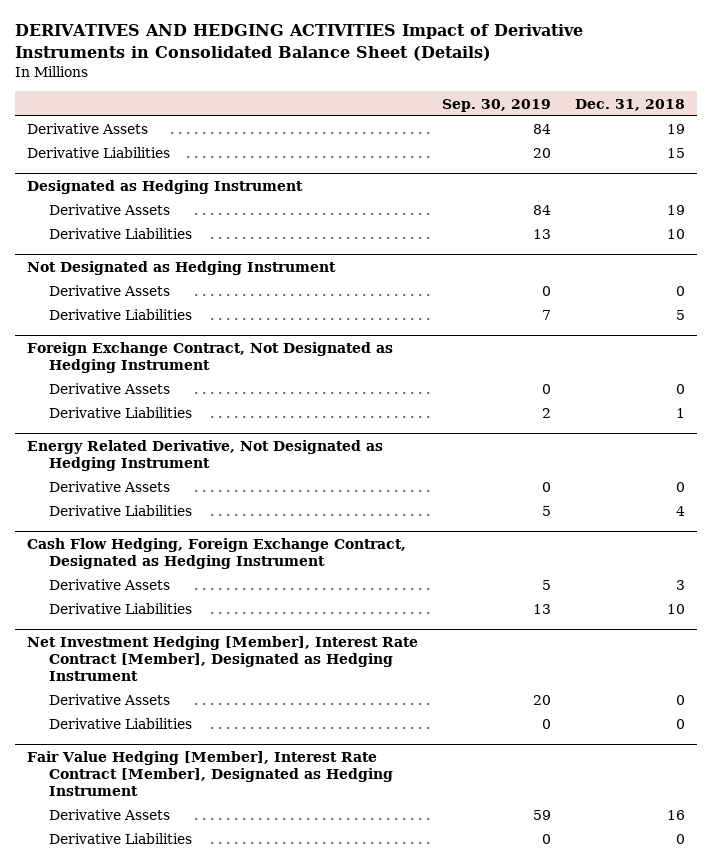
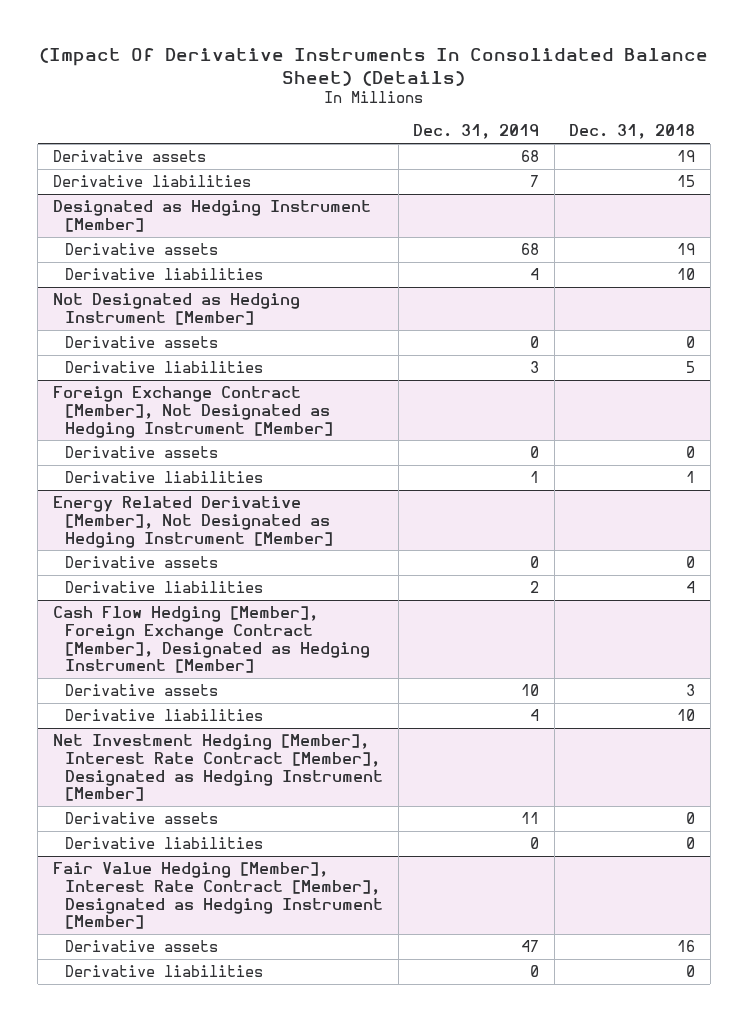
- DERIVATIVES AND HEDGING ACTIVITIES Impact of Derivative Instruments in Consolidated Balance Sheet (Details)
+ (Impact Of Derivative Instruments In Consolidated Balance Sheet) (Details)
- | Sep. 30, 2019 | Dec. 31, 2018
+ | Dec. 31, 2019 | Dec. 31, 2018
- Derivative Assets | 84 | 19
- Derivative Liabilities | 20 | 15
- Designated as Hedging Instrument
- Derivative Assets | 84 | 19
- Derivative Liabilities | 13 | 10
- Not Designated as Hedging Instrument
- Derivative Assets | 0 | 0
- Derivative Liabilities | 7 | 5
- Foreign Exchange Contract, Not Designated as Hedging Instrument
- Derivative Assets | 0 | 0
- Derivative Liabilities | 2 | 1
- Energy Related Derivative, Not Designated as Hedging Instrument
- Derivative Assets | 0 | 0
- Derivative Liabilities | 5 | 4
- Cash Flow Hedging, Foreign Exchange Contract, Designated as Hedging Instrument
- Derivative Assets | 5 | 3
- Derivative Liabilities | 13 | 10
- Net Investment Hedging [Member], Interest Rate Contract [Member], Designated as Hedging Instrument
- Derivative Assets | 20 | 0
- Derivative Liabilities | 0 | 0
- Fair Value Hedging [Member], Interest Rate Contract [Member], Designated as Hedging Instrument
- Derivative Assets | 59 | 16
- Derivative Liabilities | 0 | 0
+ Derivative assets | 68 | 19
+ Derivative liabilities | 7 | 15
+ Designated as Hedging Instrument [Member]
+ Derivative assets | 68 | 19
+ Derivative liabilities | 4 | 10
+ Not Designated as Hedging Instrument [Member]
+ Derivative assets | 0 | 0
+ Derivative liabilities | 3 | 5
+ Foreign Exchange Contract [Member], Not Designated as Hedging Instrument [Member]
+ Derivative assets | 0 | 0
+ Derivative liabilities | 1 | 1
+ Energy Related Derivative [Member], Not Designated as Hedging Instrument [Member]
+ Derivative assets | 0 | 0
+ Derivative liabilities | 2 | 4
+ Cash Flow Hedging [Member], Foreign Exchange Contract [Member], Designated as Hedging Instrument [Member]
+ Derivative assets | 10 | 3
+ Derivative liabilities | 4 | 10
+ Net Investment Hedging [Member], Interest Rate Contract [Member], Designated as Hedging Instrument [Member]
+ Derivative assets | 11 | 0
+ Derivative liabilities | 0 | 0
+ Fair Value Hedging [Member], Interest Rate Contract [Member], Designated as Hedging Instrument [Member]
+ Derivative assets | 47 | 16
+ Derivative liabilities | 0 | 0

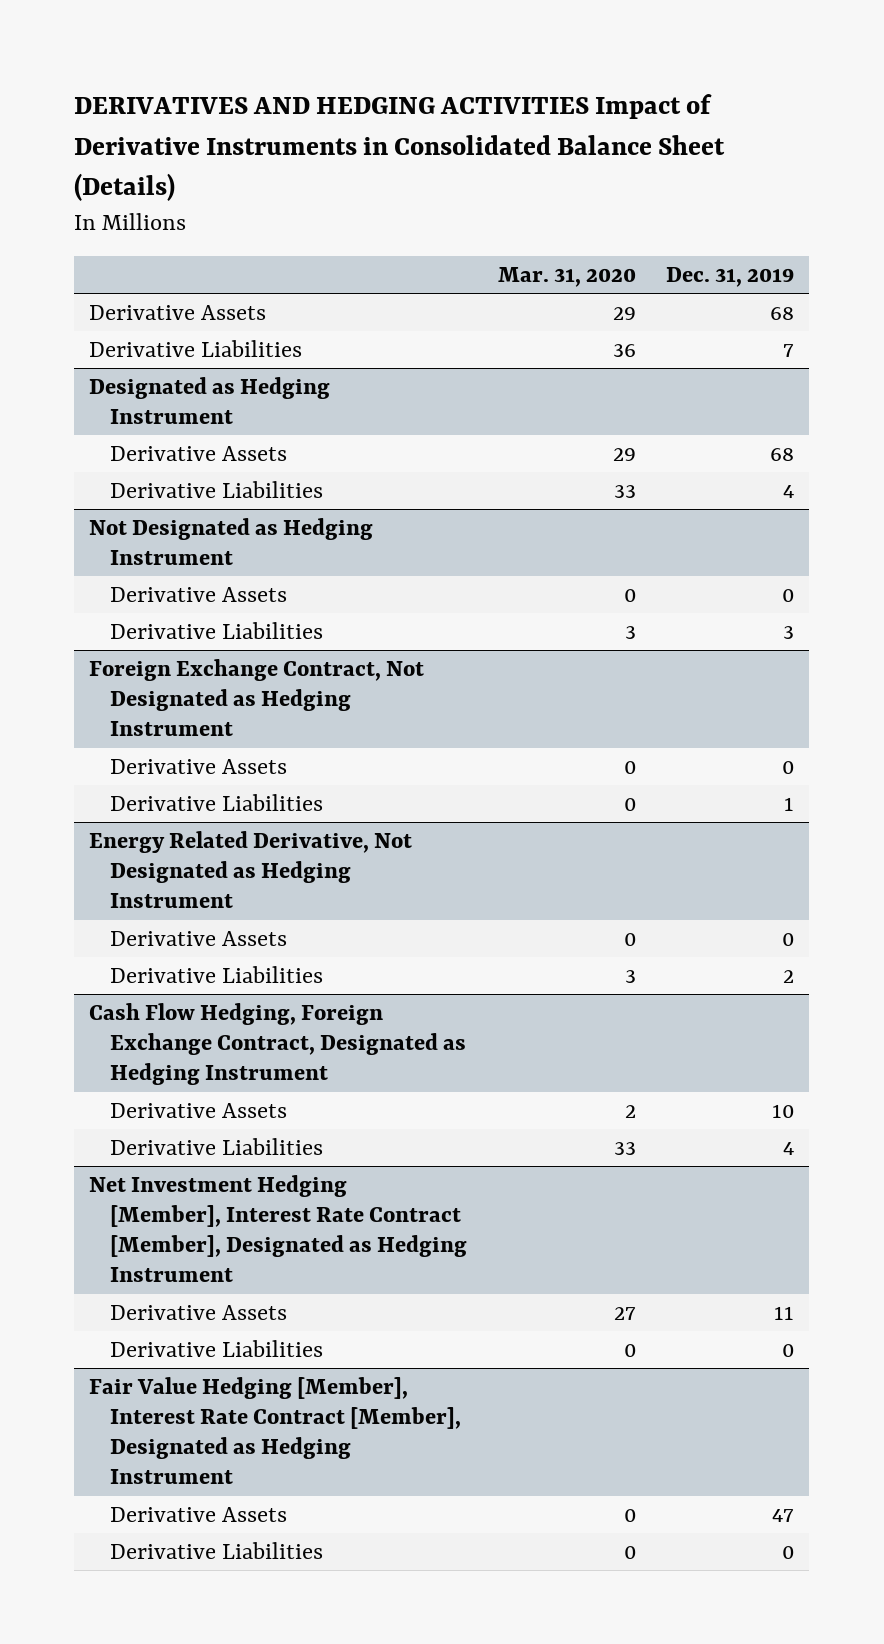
- (Impact Of Derivative Instruments In Consolidated Balance Sheet) (Details)
+ DERIVATIVES AND HEDGING ACTIVITIES Impact of Derivative Instruments in Consolidated Balance Sheet (Details)
- | Dec. 31, 2019 | Dec. 31, 2018
+ | Mar. 31, 2020 | Dec. 31, 2019
- Derivative assets | 68 | 19
- Derivative liabilities | 7 | 15
- Designated as Hedging Instrument [Member]
- Derivative assets | 68 | 19
- Derivative liabilities | 4 | 10
- Not Designated as Hedging Instrument [Member]
- Derivative assets | 0 | 0
- Derivative liabilities | 3 | 5
- Foreign Exchange Contract [Member], Not Designated as Hedging Instrument [Member]
- Derivative assets | 0 | 0
- Derivative liabilities | 1 | 1
- Energy Related Derivative [Member], Not Designated as Hedging Instrument [Member]
- Derivative assets | 0 | 0
- Derivative liabilities | 2 | 4
- Cash Flow Hedging [Member], Foreign Exchange Contract [Member], Designated as Hedging Instrument [Member]
- Derivative assets | 10 | 3
- Derivative liabilities | 4 | 10
- Net Investment Hedging [Member], Interest Rate Contract [Member], Designated as Hedging Instrument [Member]
- Derivative assets | 11 | 0
- Derivative liabilities | 0 | 0
- Fair Value Hedging [Member], Interest Rate Contract [Member], Designated as Hedging Instrument [Member]
- Derivative assets | 47 | 16
- Derivative liabilities | 0 | 0
+ Derivative Assets | 29 | 68
+ Derivative Liabilities | 36 | 7
+ Designated as Hedging Instrument
+ Derivative Assets | 29 | 68
+ Derivative Liabilities | 33 | 4
+ Not Designated as Hedging Instrument
+ Derivative Assets | 0 | 0
+ Derivative Liabilities | 3 | 3
+ Foreign Exchange Contract, Not Designated as Hedging Instrument
+ Derivative Assets | 0 | 0
+ Derivative Liabilities | 0 | 1
+ Energy Related Derivative, Not Designated as Hedging Instrument
+ Derivative Assets | 0 | 0
+ Derivative Liabilities | 3 | 2
+ Cash Flow Hedging, Foreign Exchange Contract, Designated as Hedging Instrument
+ Derivative Assets | 2 | 10
+ Derivative Liabilities | 33 | 4
+ Net Investment Hedging [Member], Interest Rate Contract [Member], Designated as Hedging Instrument
+ Derivative Assets | 27 | 11
+ Derivative Liabilities | 0 | 0
+ Fair Value Hedging [Member], Interest Rate Contract [Member], Designated as Hedging Instrument
+ Derivative Assets | 0 | 47
+ Derivative Liabilities | 0 | 0

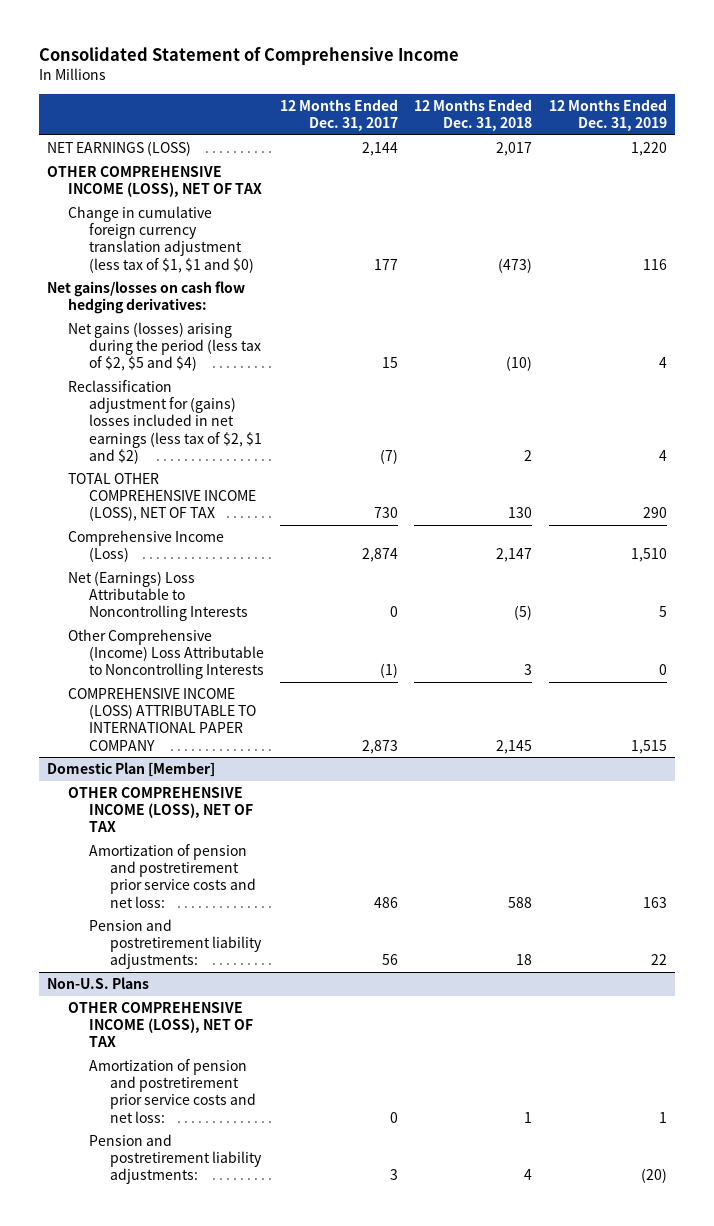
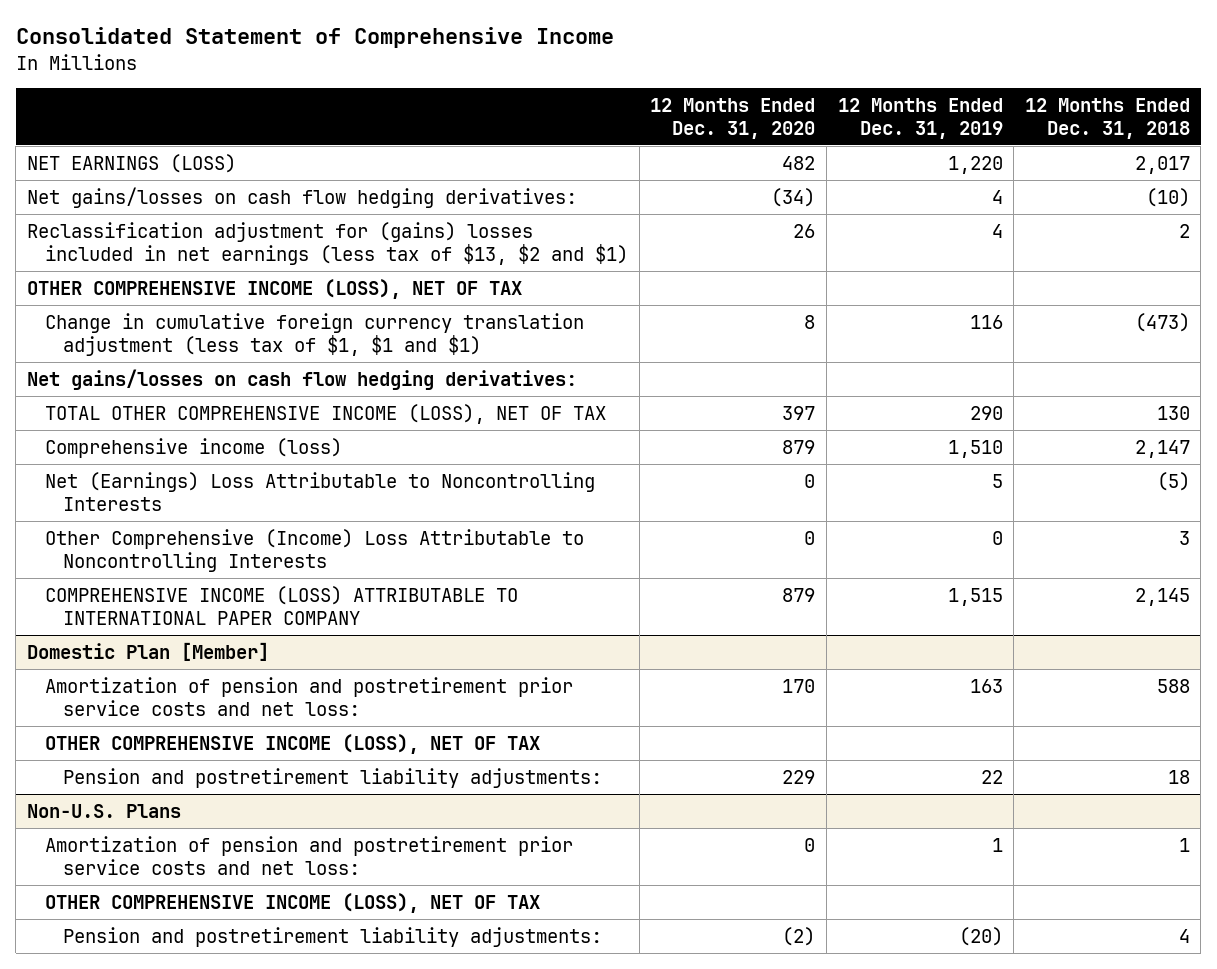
- | 12 Months Ended Dec. 31, 2017 | 12 Months Ended Dec. 31, 2018 | 12 Months Ended Dec. 31, 2019
+ | 12 Months Ended Dec. 31, 2020 | 12 Months Ended Dec. 31, 2019 | 12 Months Ended Dec. 31, 2018
+ Net gains/losses on cash flow hedging derivatives: | (34) | 4 | (10)
+ Reclassification adjustment for (gains) losses included in net earnings (less tax of $13, $2 and $1) | 26 | 4 | 2
- Change in cumulative foreign currency translation adjustment (less tax of $1, $1 and $0) | 177 | (473) | 116
+ Change in cumulative foreign currency translation adjustment (less tax of $1, $1 and $1) | 8 | 116 | (473)
- Net gains (losses) arising during the period (less tax of $2, $5 and $4) | 15 | (10) | 4
- Reclassification adjustment for (gains) losses included in net earnings (less tax of $2, $1 and $2) | (7) | 2 | 4
- Comprehensive Income (Loss) | 2,874 | 2,147 | 1,510
+ Comprehensive income (loss) | 879 | 1,510 | 2,147
@ Domestic Plan [Member]
moved down: OTHER COMPREHENSIVE INCOME (LOSS), NET OF TAX
@ Non-U.S. Plans
moved down: OTHER COMPREHENSIVE INCOME (LOSS), NET OF TAX

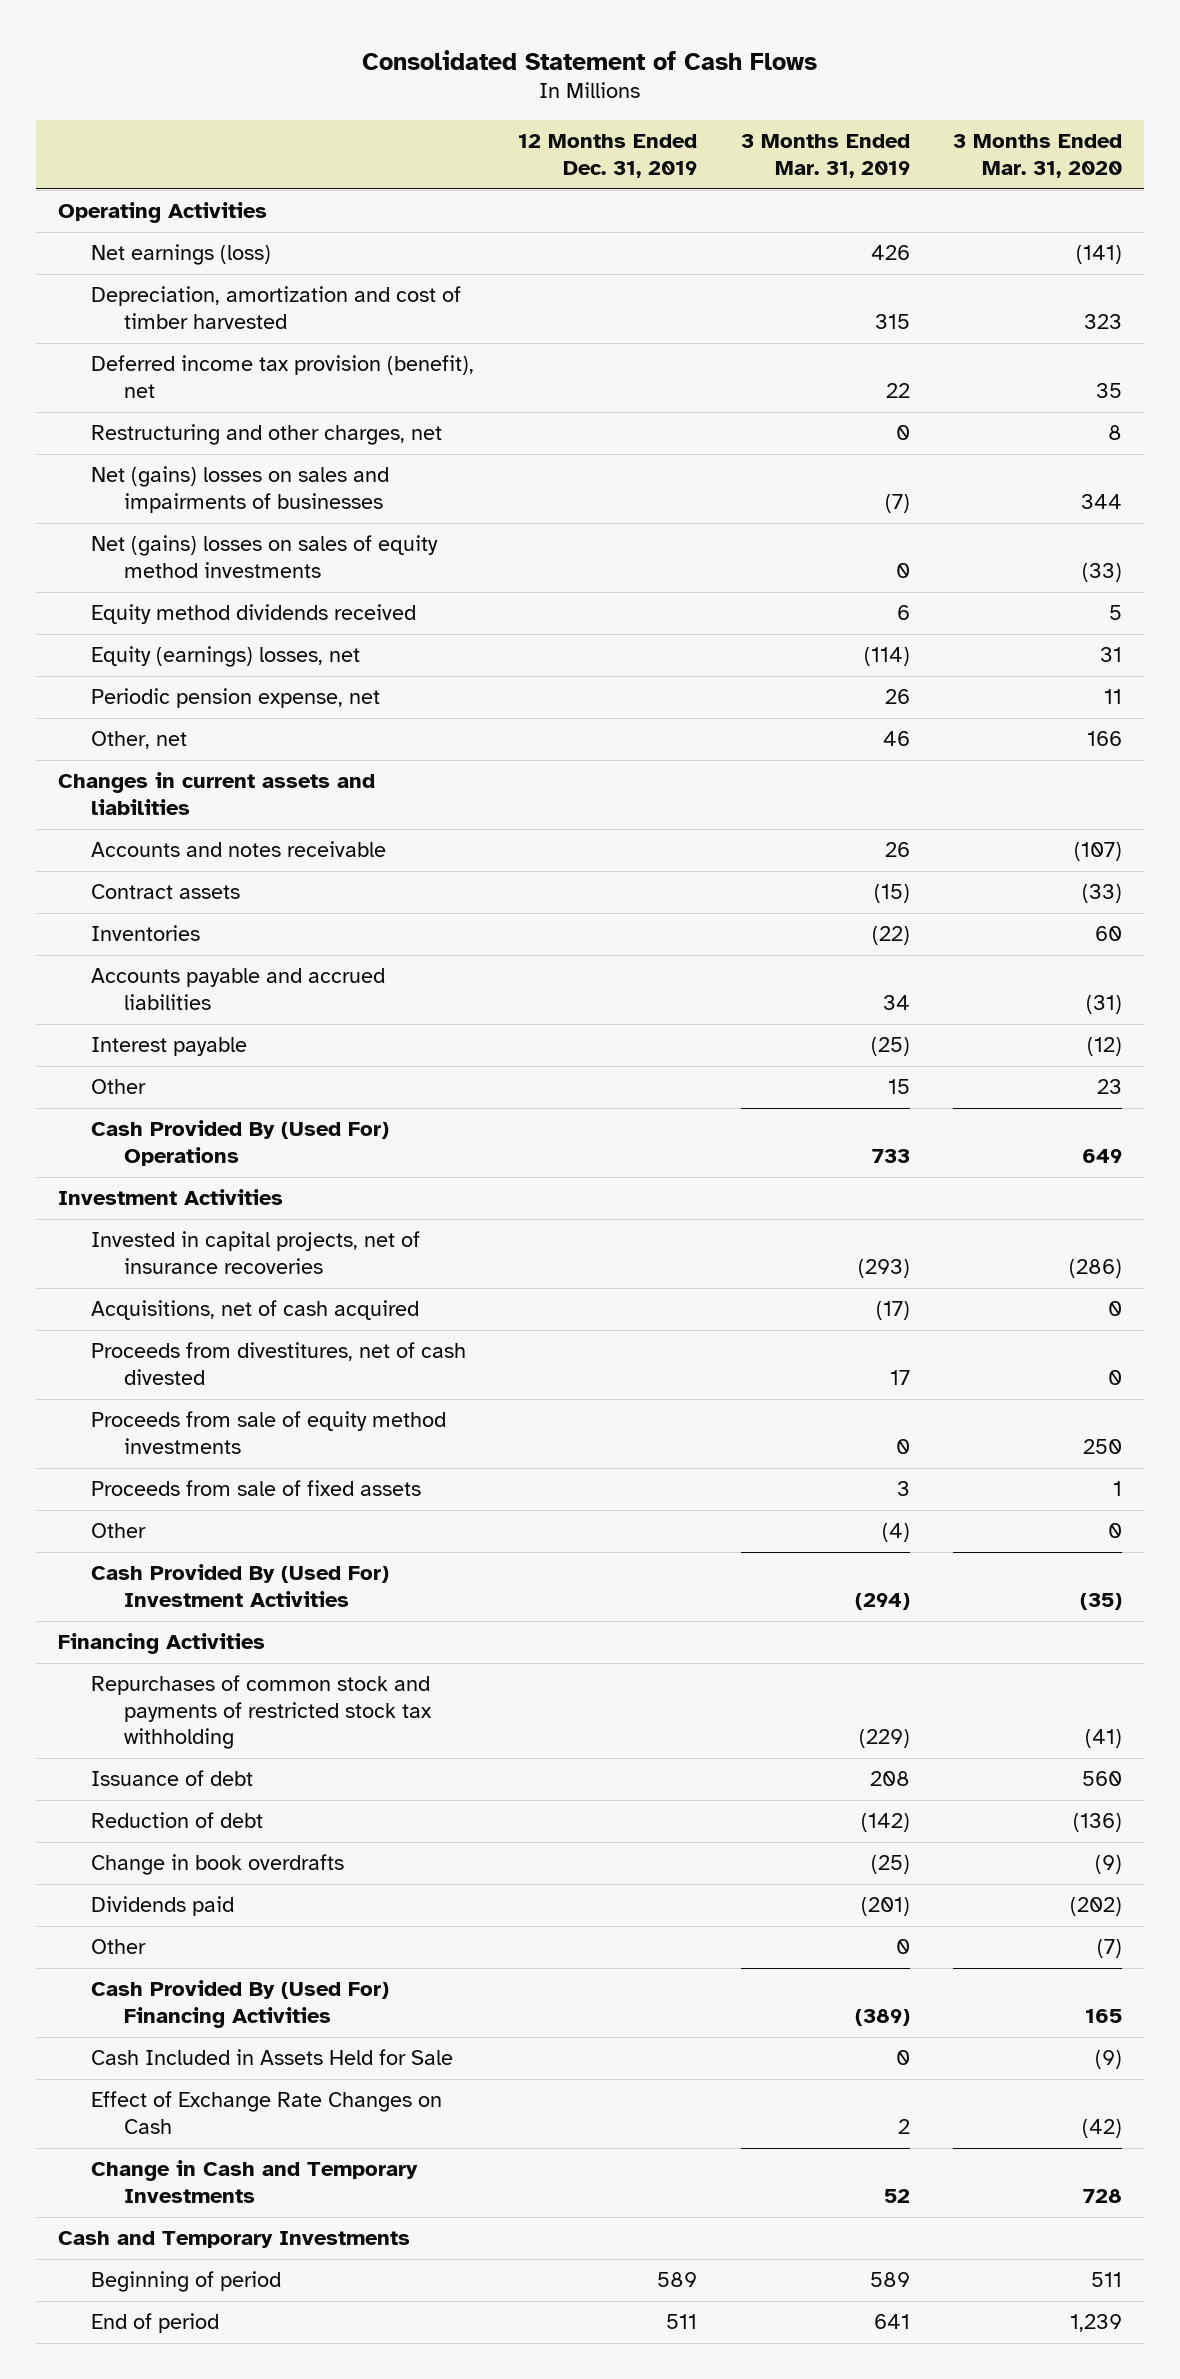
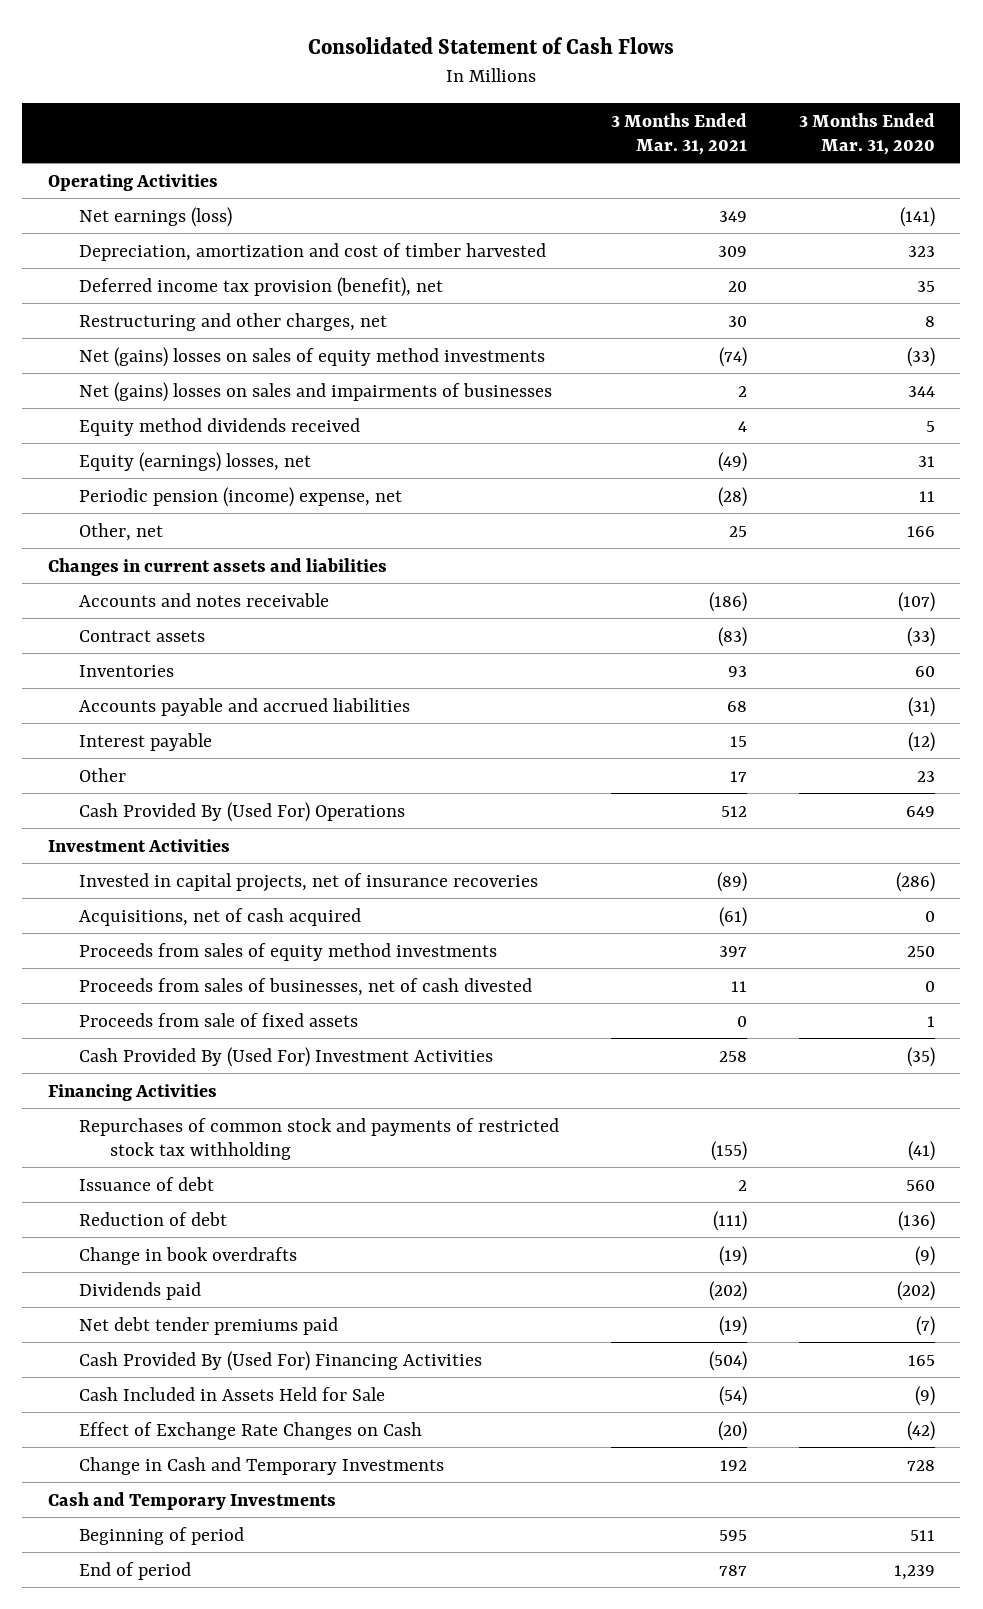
- | 12 Months Ended Dec. 31, 2019 | 3 Months Ended Mar. 31, 2019 | 3 Months Ended Mar. 31, 2020
+ | 3 Months Ended Mar. 31, 2021 | 3 Months Ended Mar. 31, 2020
moved down: Net (gains) losses on sales and impairments of businesses | 2 | 344
- Periodic pension expense, net | | 26 | 11
+ Periodic pension (income) expense, net | (28) | 11
- Proceeds from divestitures, net of cash divested | | 17 | 0
- Proceeds from sale of equity method investments | | 0 | 250
+ Proceeds from sales of equity method investments | 397 | 250
+ Proceeds from sales of businesses, net of cash divested | 11 | 0
- Other | | (4) | 0
- Other | | 0 | (7)
+ Net debt tender premiums paid | (19) | (7)

